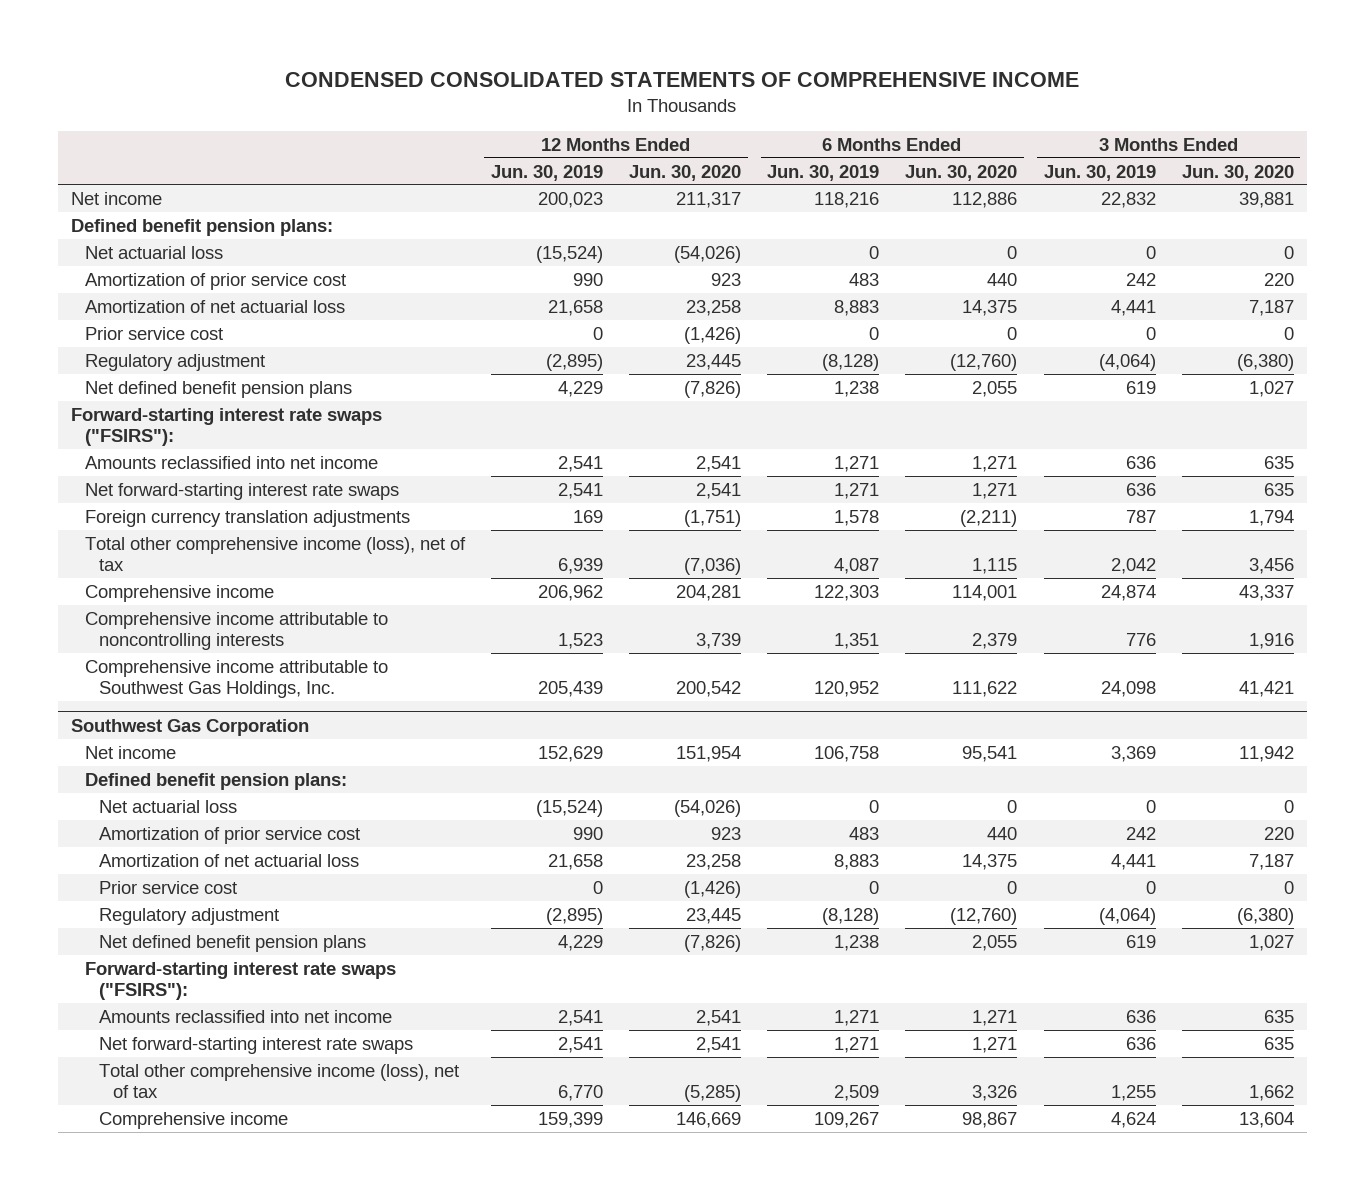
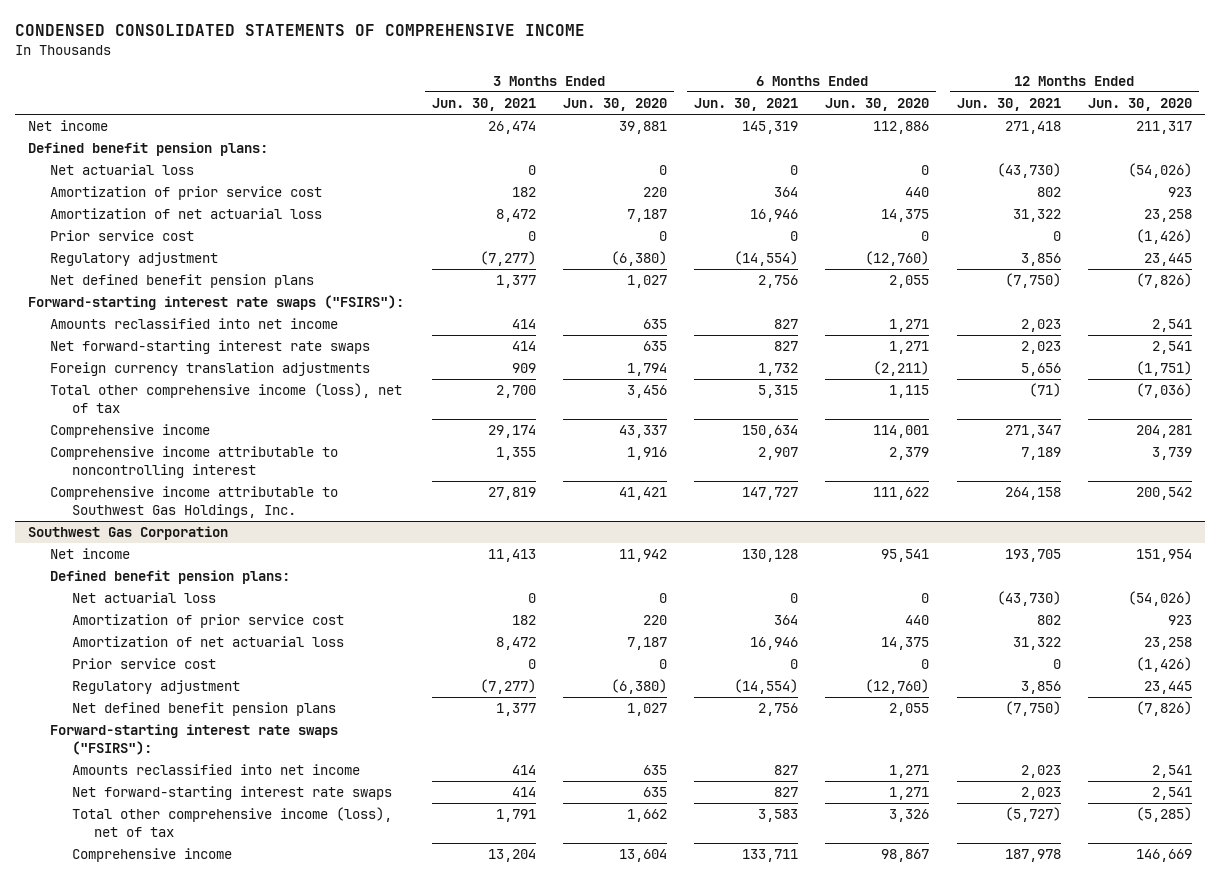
- | 12 Months Ended Jun. 30, 2019 | 12 Months Ended Jun. 30, 2020 | 6 Months Ended Jun. 30, 2019 | 6 Months Ended Jun. 30, 2020 | 3 Months Ended Jun. 30, 2019 | 3 Months Ended Jun. 30, 2020
+ | 3 Months Ended Jun. 30, 2021 | 3 Months Ended Jun. 30, 2020 | 6 Months Ended Jun. 30, 2021 | 6 Months Ended Jun. 30, 2020 | 12 Months Ended Jun. 30, 2021 | 12 Months Ended Jun. 30, 2020
- Comprehensive income attributable to noncontrolling interests | 1,523 | 3,739 | 1,351 | 2,379 | 776 | 1,916
+ Comprehensive income attributable to noncontrolling interest | 1,355 | 1,916 | 2,907 | 2,379 | 7,189 | 3,739

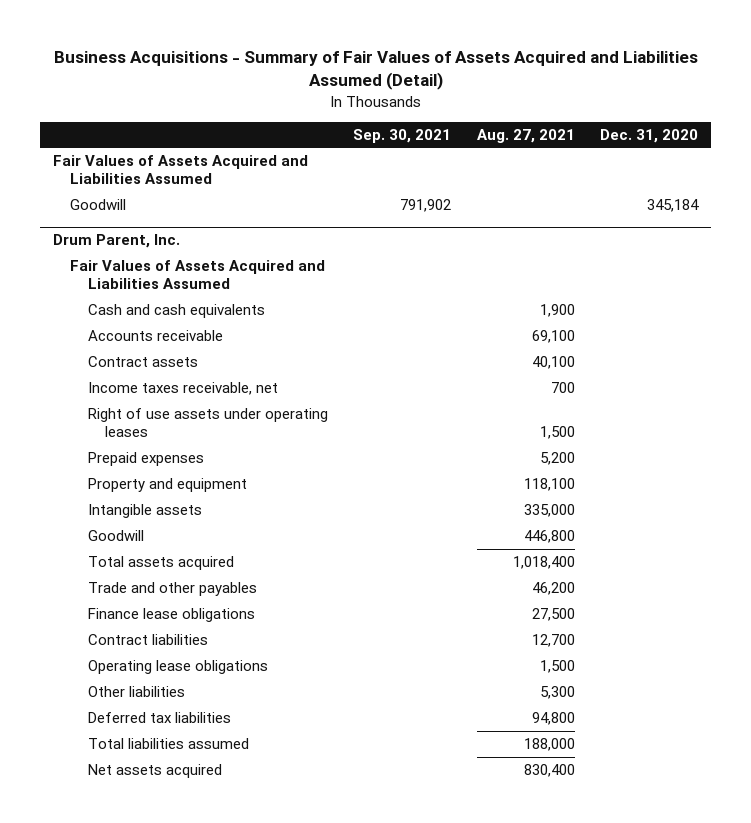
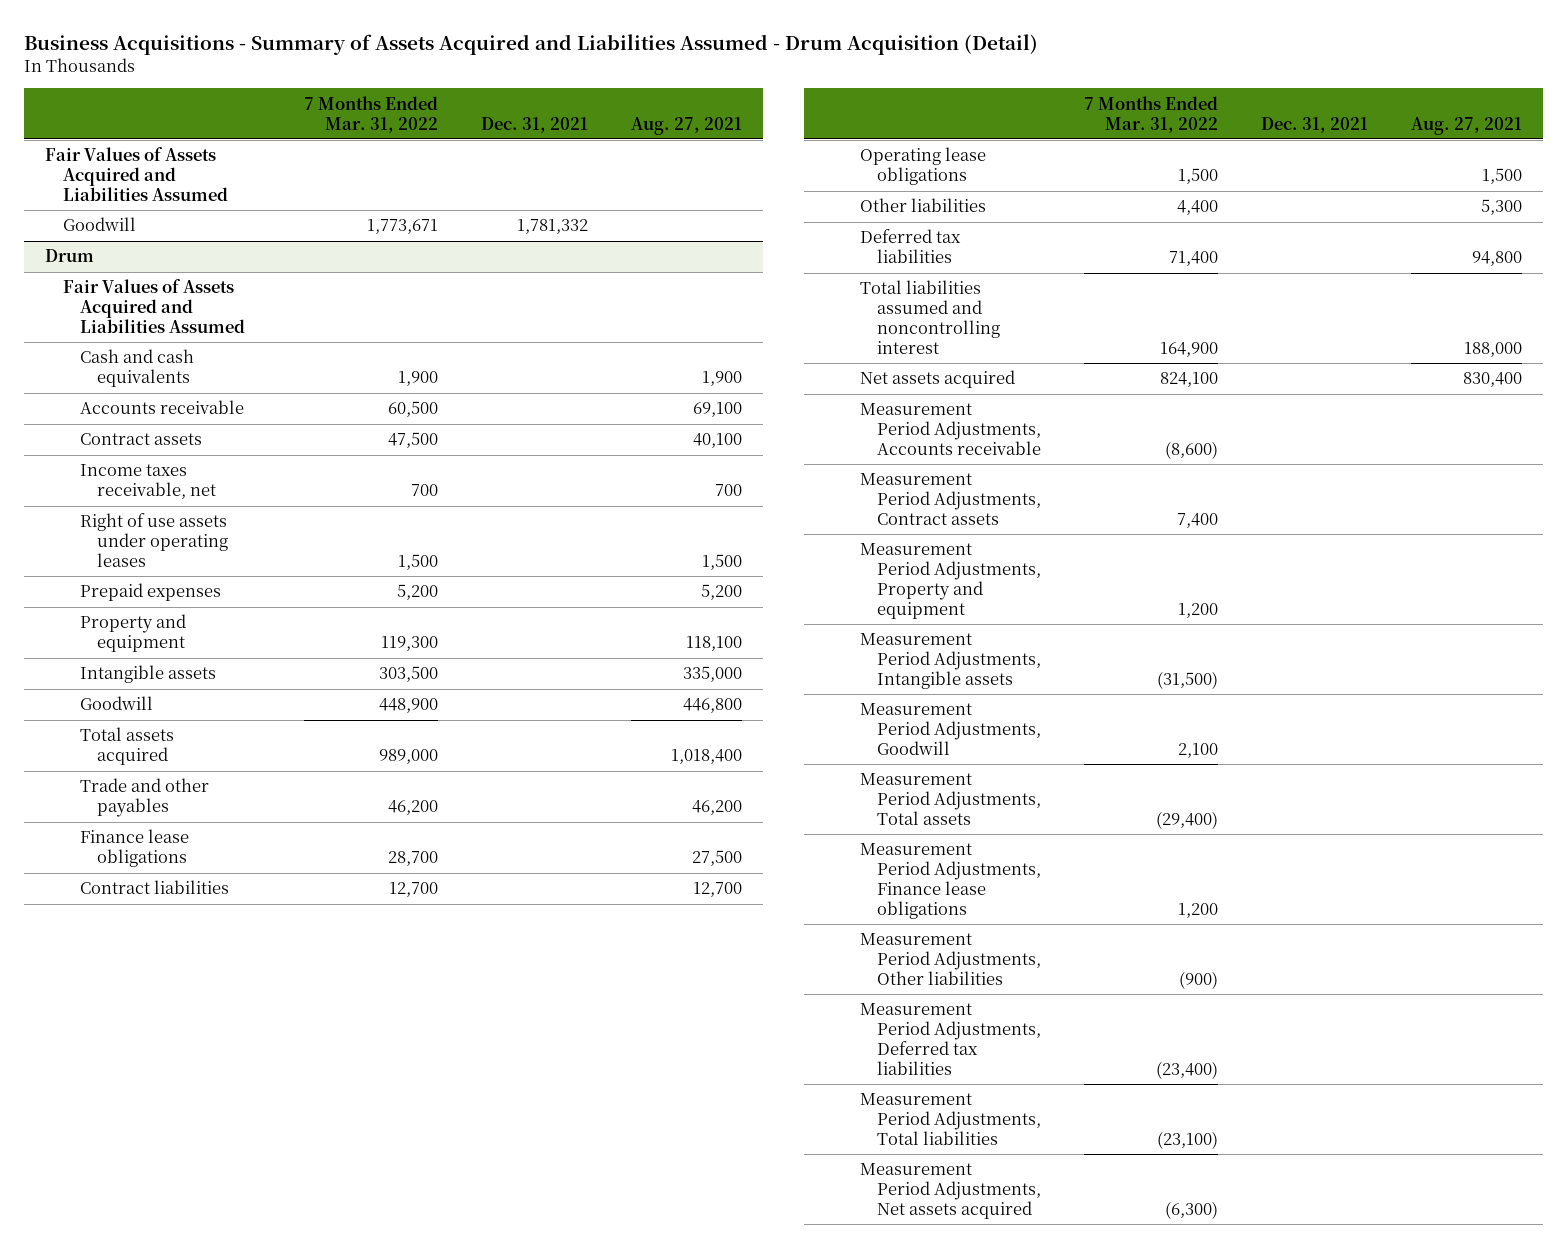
- Business Acquisitions - Summary of Fair Values of Assets Acquired and Liabilities Assumed (Detail)
+ Business Acquisitions - Summary of Assets Acquired and Liabilities Assumed - Drum Acquisition (Detail)
- | Sep. 30, 2021 | Aug. 27, 2021 | Dec. 31, 2020
+ | 7 Months Ended Mar. 31, 2022 | Dec. 31, 2021 | Aug. 27, 2021
- Drum Parent, Inc.
+ Drum
- Total liabilities assumed | | 188,000 |
+ Total liabilities assumed and noncontrolling interest | 164,900 | | 188,000
+ Measurement Period Adjustments, Accounts receivable | (8,600) | |
+ Measurement Period Adjustments, Contract assets | 7,400 | |
+ Measurement Period Adjustments, Property and equipment | 1,200 | |
+ Measurement Period Adjustments, Intangible assets | (31,500) | |
+ Measurement Period Adjustments, Goodwill | 2,100 | |
+ Measurement Period Adjustments, Total assets | (29,400) | |
+ Measurement Period Adjustments, Finance lease obligations | 1,200 | |
+ Measurement Period Adjustments, Other liabilities | (900) | |
+ Measurement Period Adjustments, Deferred tax liabilities | (23,400) | |
+ Measurement Period Adjustments, Total liabilities | (23,100) | |
+ Measurement Period Adjustments, Net assets acquired | (6,300) | |

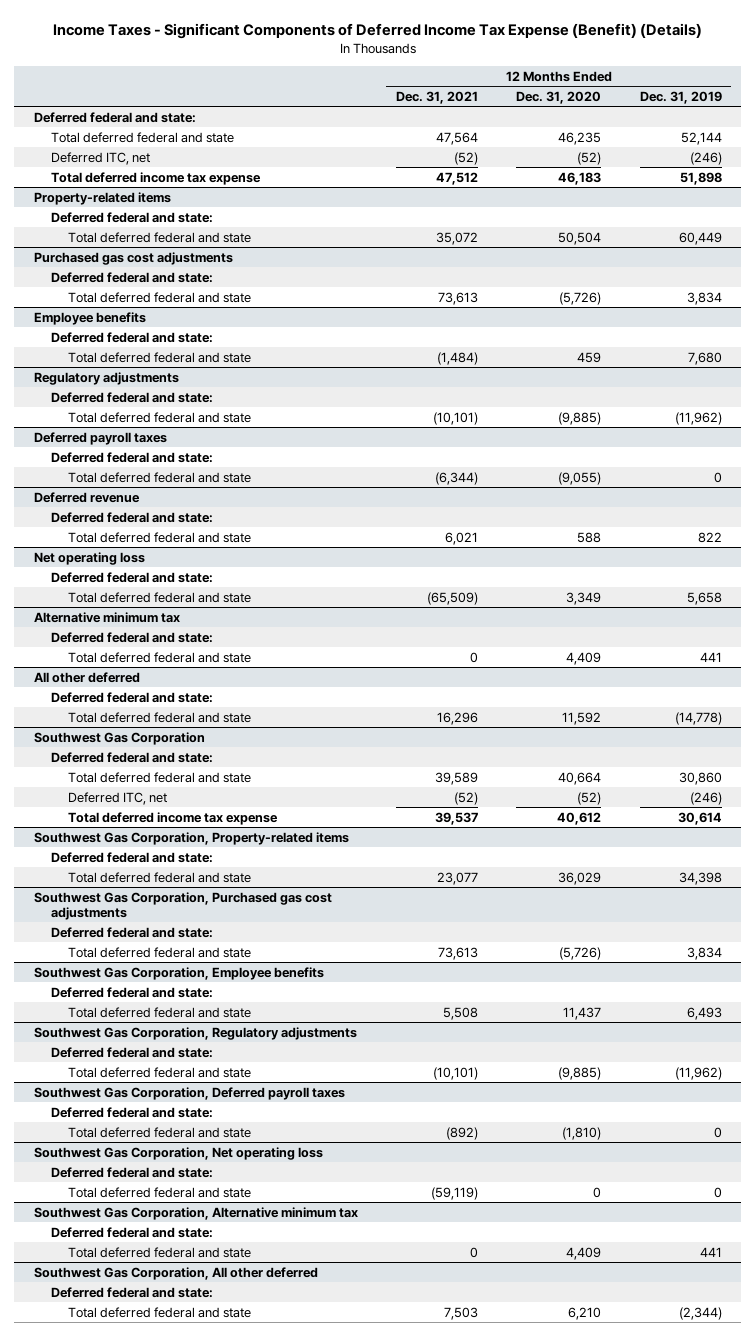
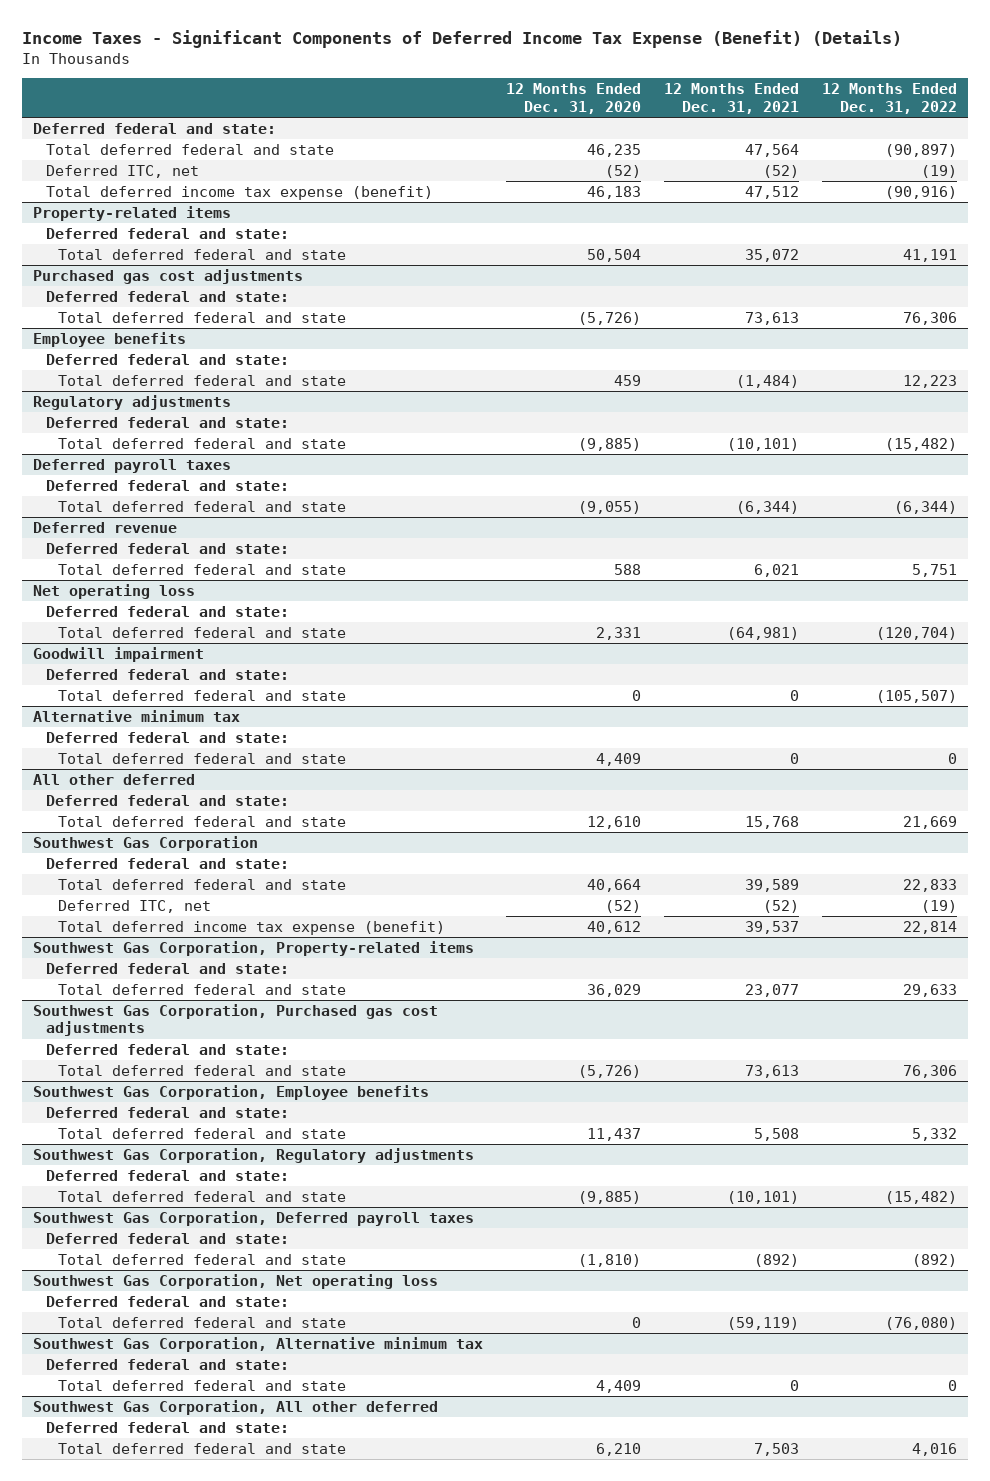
- | 12 Months Ended Dec. 31, 2021 | 12 Months Ended Dec. 31, 2020 | 12 Months Ended Dec. 31, 2019
+ | 12 Months Ended Dec. 31, 2020 | 12 Months Ended Dec. 31, 2021 | 12 Months Ended Dec. 31, 2022
- Total deferred income tax expense | 47,512 | 46,183 | 51,898
+ Total deferred income tax expense (benefit) | 46,183 | 47,512 | (90,916)
@ Net operating loss
- Total deferred federal and state | (65,509) | 3,349 | 5,658
+ Total deferred federal and state | 2,331 | (64,981) | (120,704)
+ Goodwill impairment
+ Deferred federal and state:
+ Total deferred federal and state | 0 | 0 | (105,507)
@ All other deferred
- Total deferred federal and state | 16,296 | 11,592 | (14,778)
+ Total deferred federal and state | 12,610 | 15,768 | 21,669
@ Southwest Gas Corporation
- Total deferred income tax expense | 39,537 | 40,612 | 30,614
+ Total deferred income tax expense (benefit) | 40,612 | 39,537 | 22,814

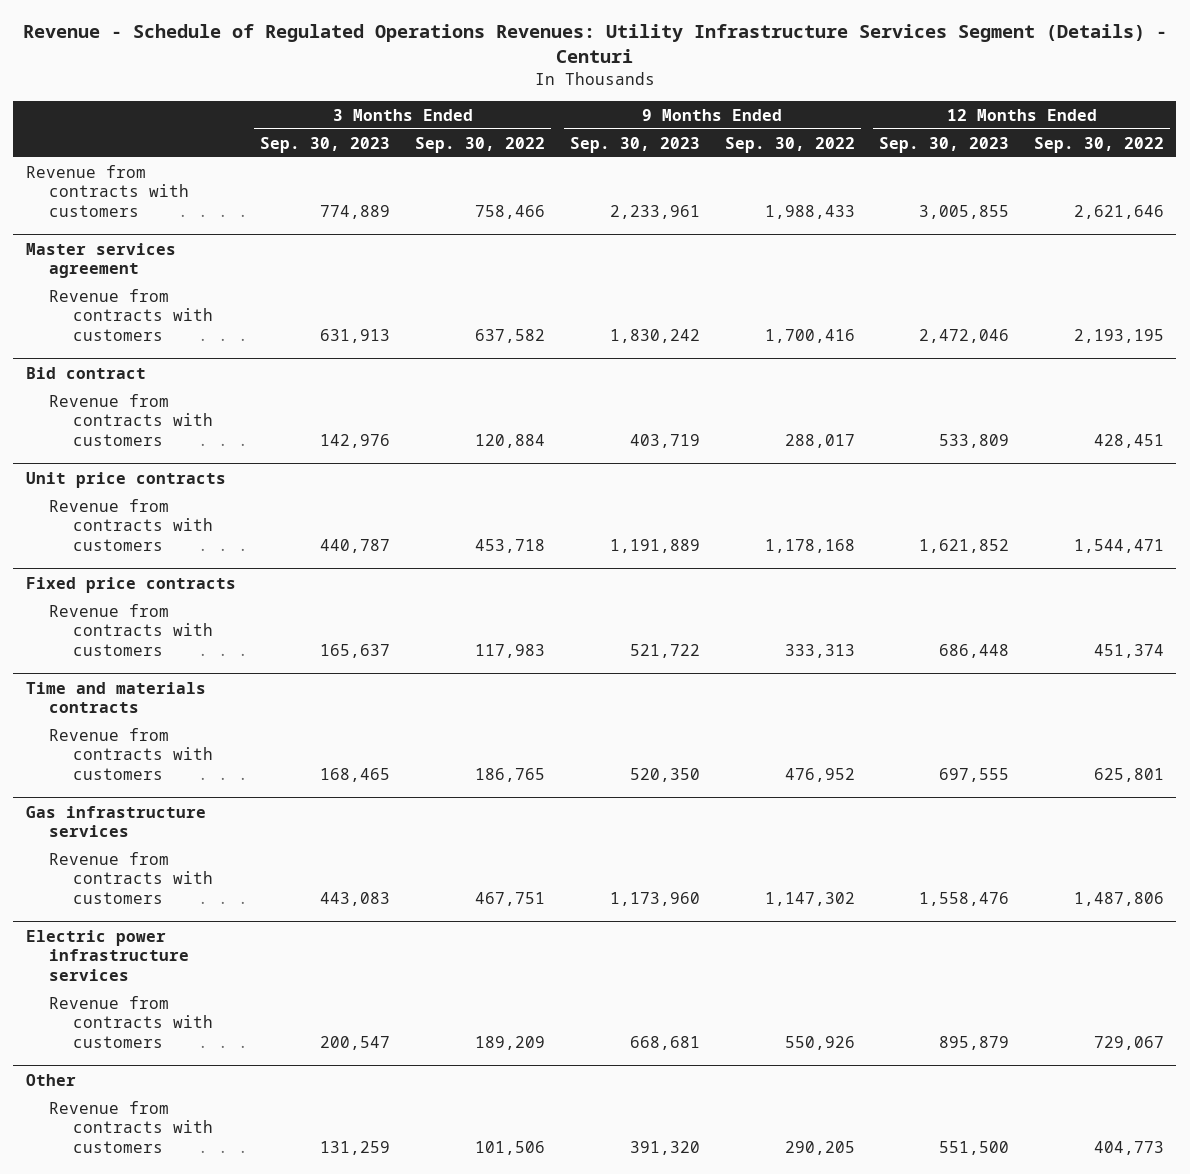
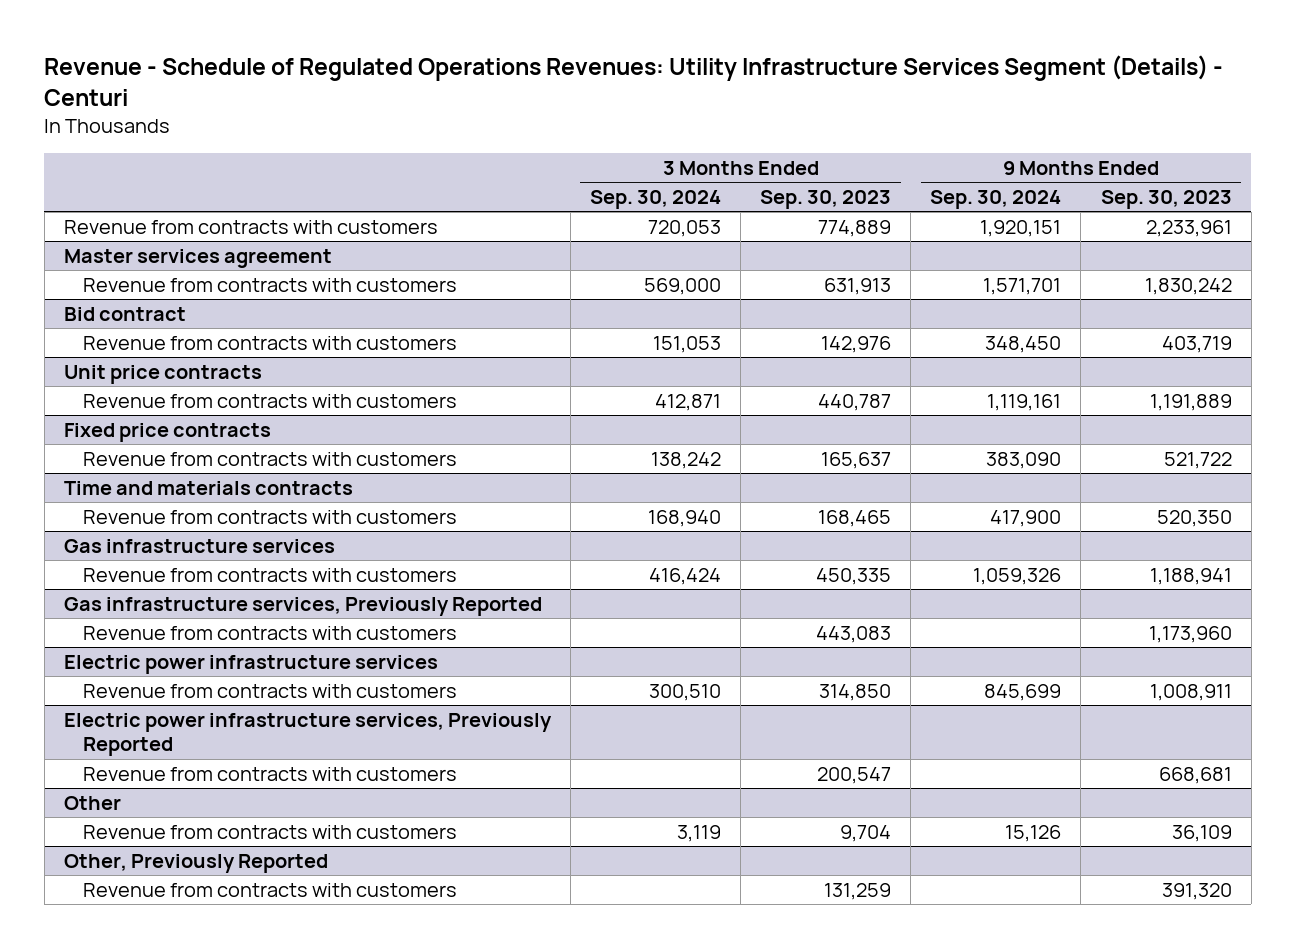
- | 3 Months Ended Sep. 30, 2023 | 3 Months Ended Sep. 30, 2022 | 9 Months Ended Sep. 30, 2023 | 9 Months Ended Sep. 30, 2022 | 12 Months Ended Sep. 30, 2023 | 12 Months Ended Sep. 30, 2022
+ | 3 Months Ended Sep. 30, 2024 | 3 Months Ended Sep. 30, 2023 | 9 Months Ended Sep. 30, 2024 | 9 Months Ended Sep. 30, 2023
@ Gas infrastructure services
+ Revenue from contracts with customers | 416,424 | 450,335 | 1,059,326 | 1,188,941
+ Gas infrastructure services, Previously Reported
@ Electric power infrastructure services
+ Revenue from contracts with customers | 300,510 | 314,850 | 845,699 | 1,008,911
+ Electric power infrastructure services, Previously Reported
@ Other
+ Revenue from contracts with customers | 3,119 | 9,704 | 15,126 | 36,109
+ Other, Previously Reported

